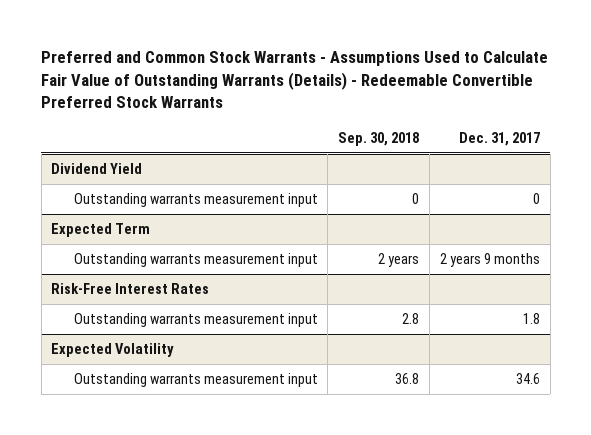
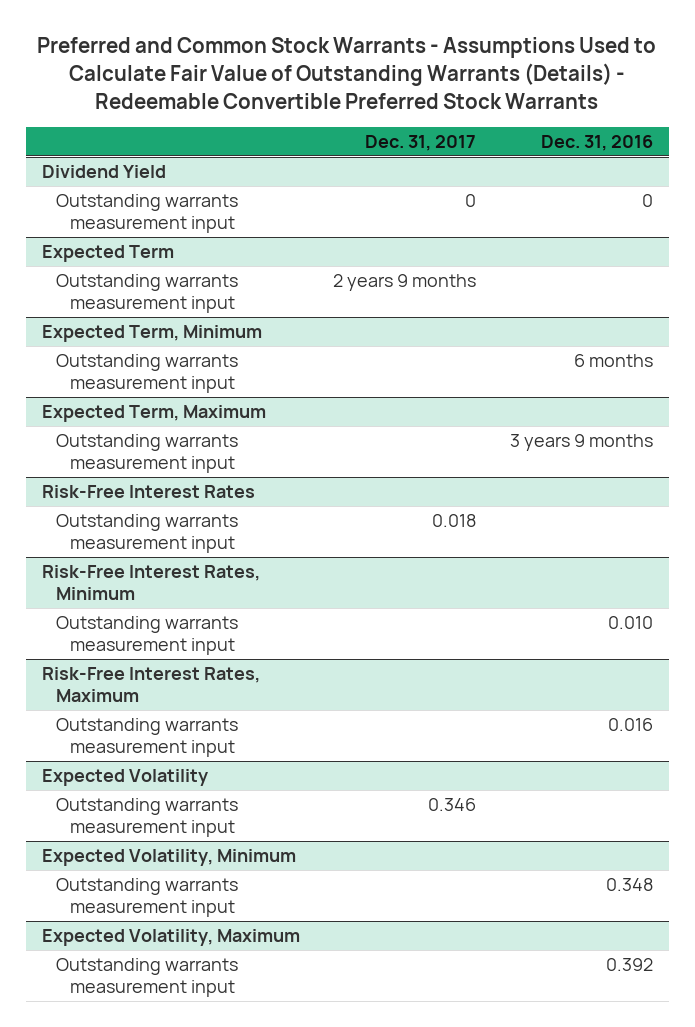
- | Sep. 30, 2018 | Dec. 31, 2017
+ | Dec. 31, 2017 | Dec. 31, 2016
+ Expected Term, Minimum
+ Outstanding warrants measurement input | | 6 months
+ Expected Term, Maximum
+ Outstanding warrants measurement input | | 3 years 9 months
@ Risk-Free Interest Rates
- Outstanding warrants measurement input | 2.8 | 1.8
+ Outstanding warrants measurement input | 0.018 |
+ Risk-Free Interest Rates, Minimum
+ Outstanding warrants measurement input | | 0.010
+ Risk-Free Interest Rates, Maximum
+ Outstanding warrants measurement input | | 0.016
@ Expected Volatility
- Outstanding warrants measurement input | 36.8 | 34.6
+ Outstanding warrants measurement input | 0.346 |
+ Expected Volatility, Minimum
+ Outstanding warrants measurement input | | 0.348
+ Expected Volatility, Maximum
+ Outstanding warrants measurement input | | 0.392

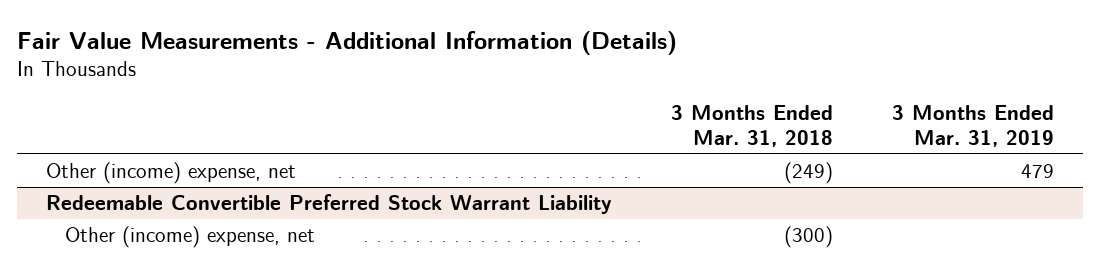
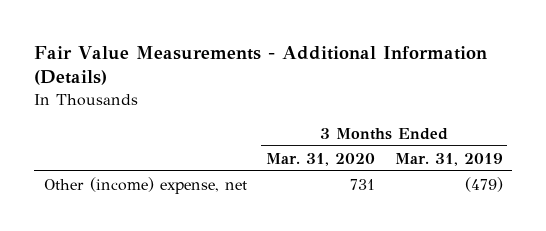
- | 3 Months Ended Mar. 31, 2018 | 3 Months Ended Mar. 31, 2019
+ | 3 Months Ended Mar. 31, 2020 | 3 Months Ended Mar. 31, 2019
- Other (income) expense, net | (249) | 479
- Redeemable Convertible Preferred Stock Warrant Liability
- Other (income) expense, net | (300) |
+ Other (income) expense, net | 731 | (479)

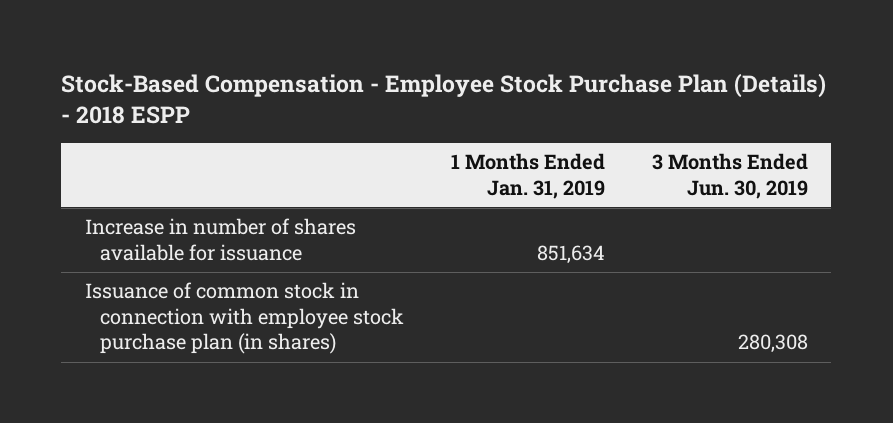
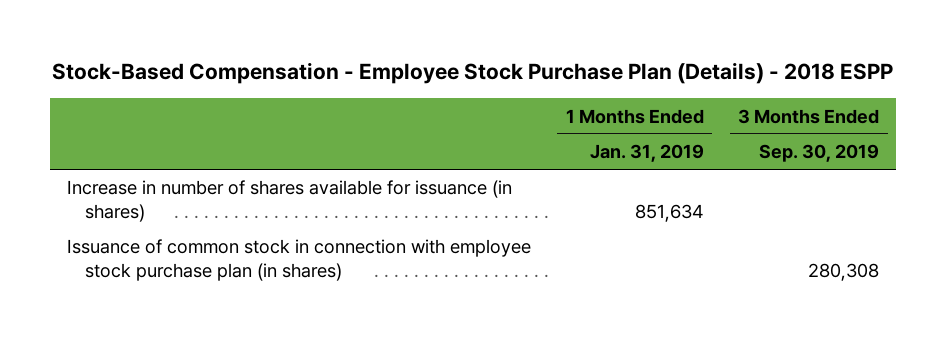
- | 1 Months Ended Jan. 31, 2019 | 3 Months Ended Jun. 30, 2019
+ | 1 Months Ended Jan. 31, 2019 | 3 Months Ended Sep. 30, 2019
- Increase in number of shares available for issuance | 851,634 |
+ Increase in number of shares available for issuance (in shares) | 851,634 |

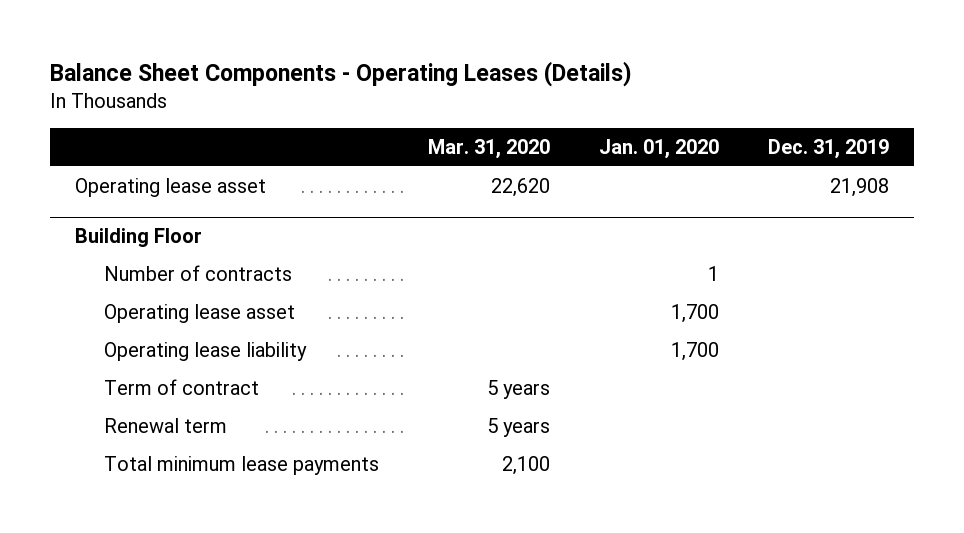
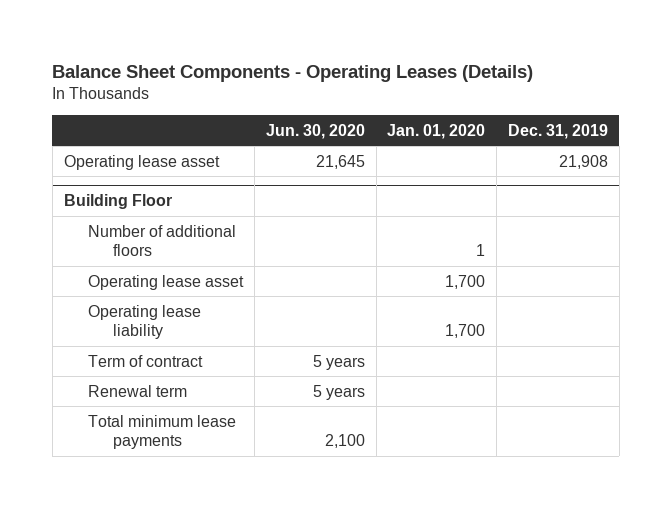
- | Mar. 31, 2020 | Jan. 01, 2020 | Dec. 31, 2019
+ | Jun. 30, 2020 | Jan. 01, 2020 | Dec. 31, 2019
@ Building Floor
- Number of contracts | | 1 |
+ Number of additional floors | | 1 |

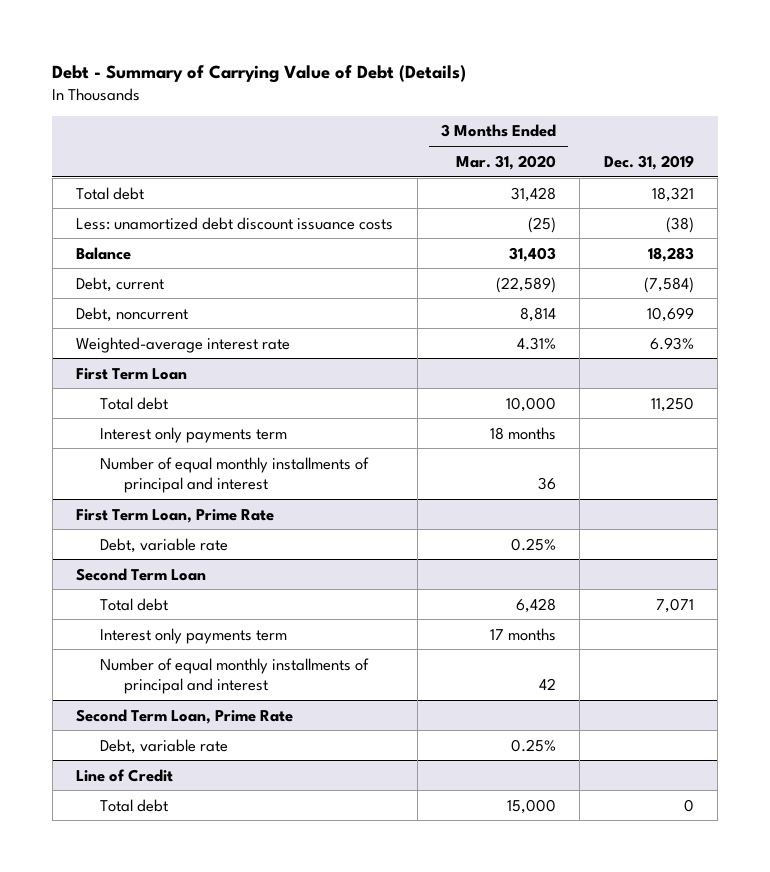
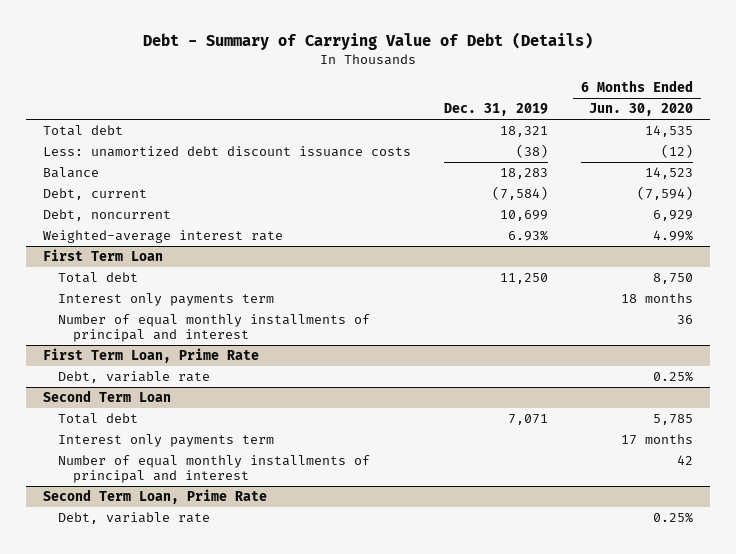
- | 3 Months Ended Mar. 31, 2020 | Dec. 31, 2019
+ | Dec. 31, 2019 | 6 Months Ended Jun. 30, 2020
- Line of Credit
- Total debt | 15,000 | 0

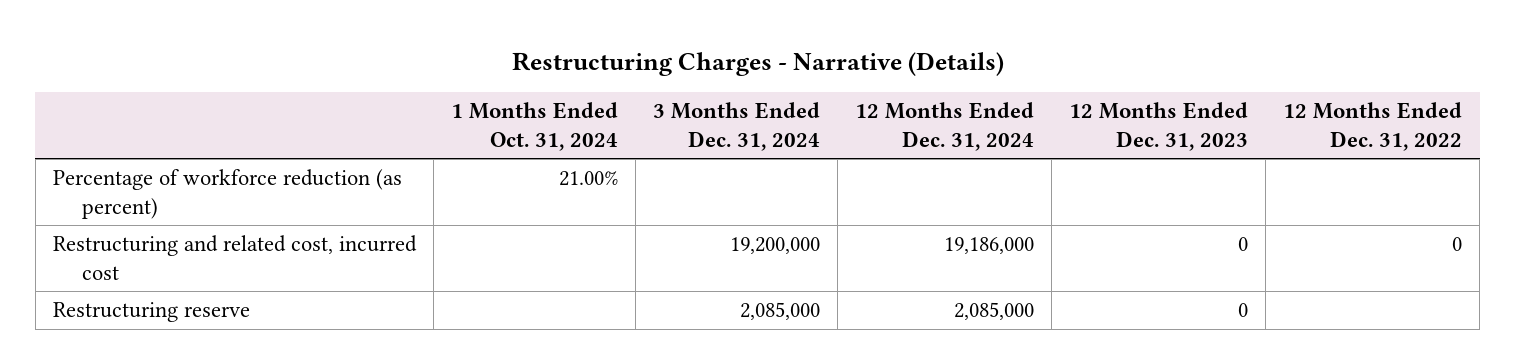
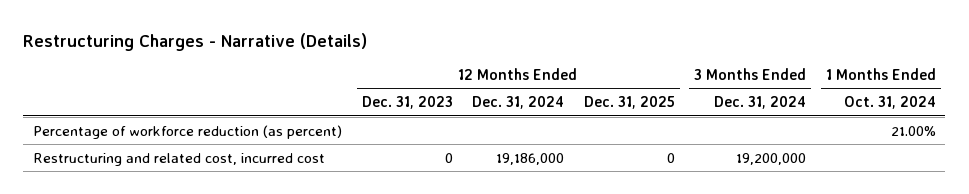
- | 1 Months Ended Oct. 31, 2024 | 3 Months Ended Dec. 31, 2024 | 12 Months Ended Dec. 31, 2024 | 12 Months Ended Dec. 31, 2023 | 12 Months Ended Dec. 31, 2022
+ | 12 Months Ended Dec. 31, 2023 | 12 Months Ended Dec. 31, 2024 | 12 Months Ended Dec. 31, 2025 | 3 Months Ended Dec. 31, 2024 | 1 Months Ended Oct. 31, 2024
- Restructuring reserve | | 2,085,000 | 2,085,000 | 0 |

